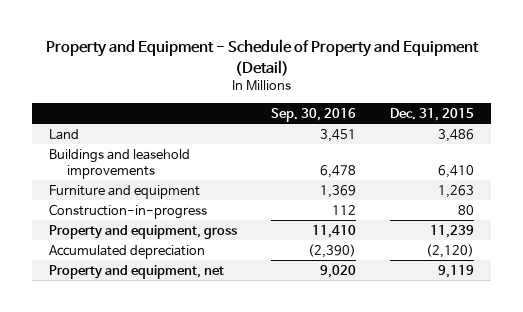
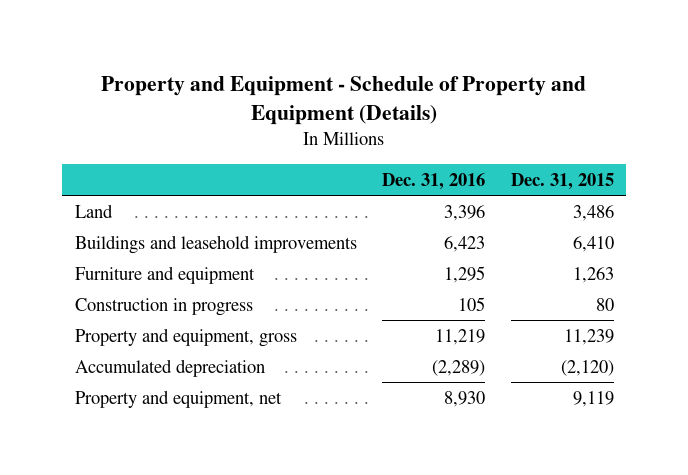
- Property and Equipment - Schedule of Property and Equipment (Detail)
+ Property and Equipment - Schedule of Property and Equipment (Details)
- | Sep. 30, 2016 | Dec. 31, 2015
+ | Dec. 31, 2016 | Dec. 31, 2015
- Construction-in-progress | 112 | 80
+ Construction in progress | 105 | 80

